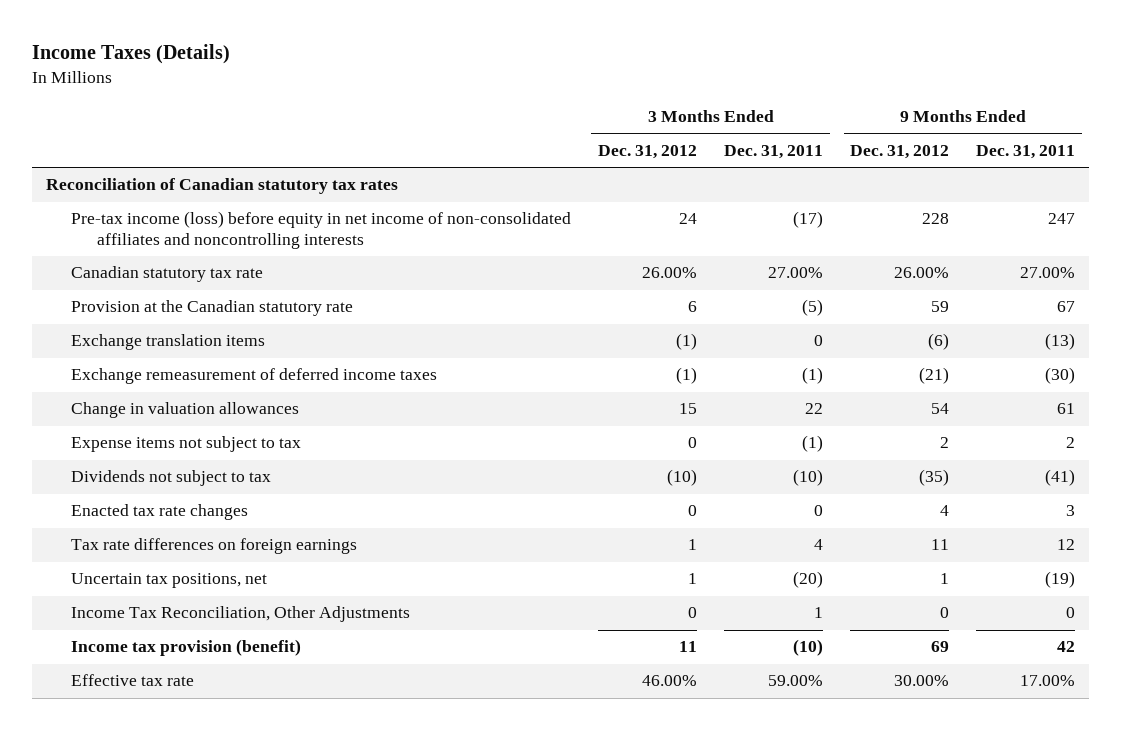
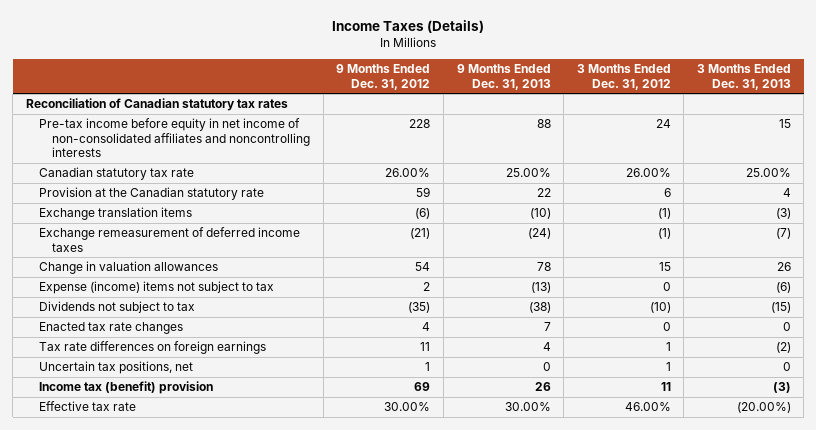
- | 3 Months Ended Dec. 31, 2012 | 3 Months Ended Dec. 31, 2011 | 9 Months Ended Dec. 31, 2012 | 9 Months Ended Dec. 31, 2011
+ | 9 Months Ended Dec. 31, 2012 | 9 Months Ended Dec. 31, 2013 | 3 Months Ended Dec. 31, 2012 | 3 Months Ended Dec. 31, 2013
- Pre-tax income (loss) before equity in net income of non-consolidated affiliates and noncontrolling interests | 24 | (17) | 228 | 247
+ Pre-tax income before equity in net income of non-consolidated affiliates and noncontrolling interests | 228 | 88 | 24 | 15
- Expense items not subject to tax | 0 | (1) | 2 | 2
+ Expense (income) items not subject to tax | 2 | (13) | 0 | (6)
- Income Tax Reconciliation, Other Adjustments | 0 | 1 | 0 | 0
- Income tax provision (benefit) | 11 | (10) | 69 | 42
+ Income tax (benefit) provision | 69 | 26 | 11 | (3)

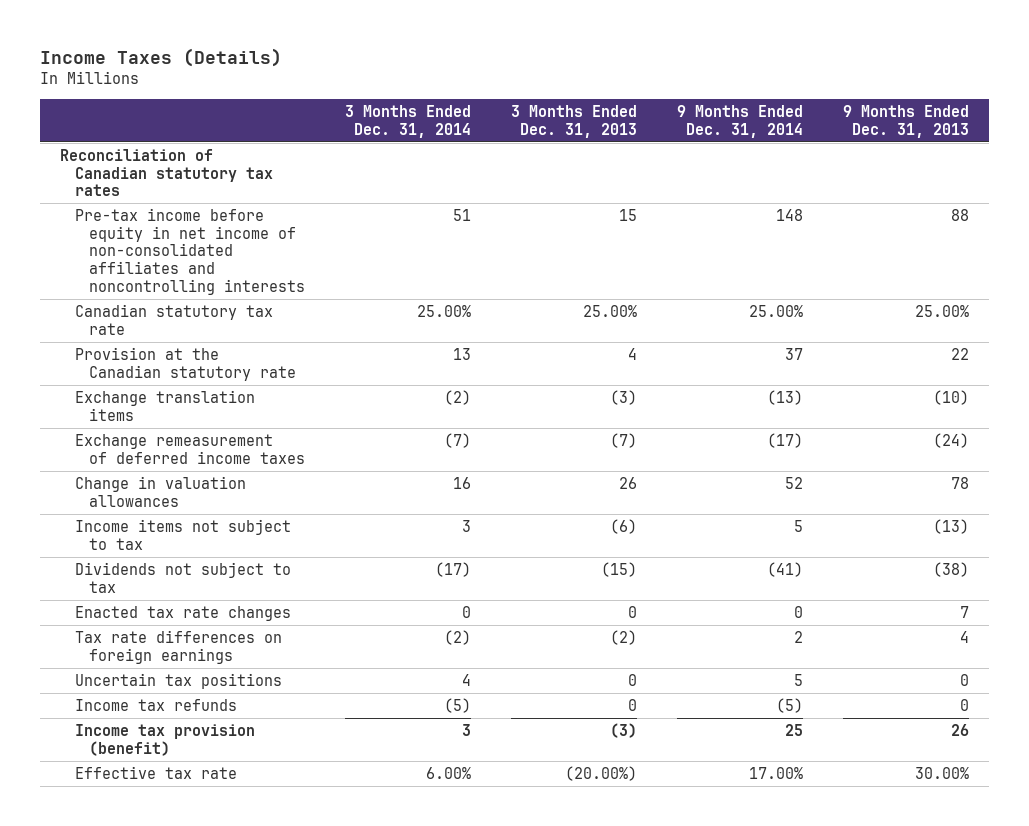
- | 9 Months Ended Dec. 31, 2012 | 9 Months Ended Dec. 31, 2013 | 3 Months Ended Dec. 31, 2012 | 3 Months Ended Dec. 31, 2013
+ | 3 Months Ended Dec. 31, 2014 | 3 Months Ended Dec. 31, 2013 | 9 Months Ended Dec. 31, 2014 | 9 Months Ended Dec. 31, 2013
- Expense (income) items not subject to tax | 2 | (13) | 0 | (6)
+ Income items not subject to tax | 3 | (6) | 5 | (13)
- Uncertain tax positions, net | 1 | 0 | 1 | 0
- Income tax (benefit) provision | 69 | 26 | 11 | (3)
+ Uncertain tax positions | 4 | 0 | 5 | 0
+ Income tax refunds | (5) | 0 | (5) | 0
+ Income tax provision (benefit) | 3 | (3) | 25 | 26

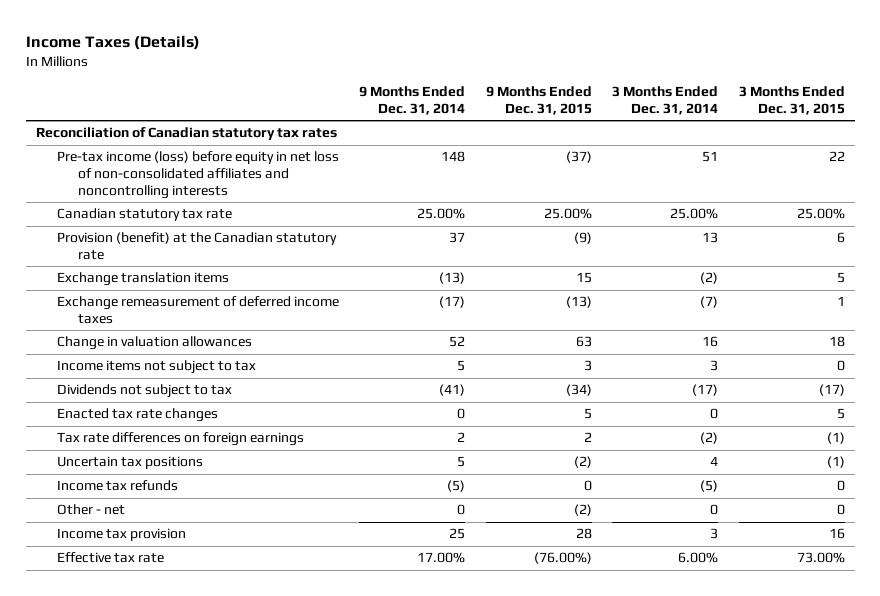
- | 3 Months Ended Dec. 31, 2014 | 3 Months Ended Dec. 31, 2013 | 9 Months Ended Dec. 31, 2014 | 9 Months Ended Dec. 31, 2013
+ | 9 Months Ended Dec. 31, 2014 | 9 Months Ended Dec. 31, 2015 | 3 Months Ended Dec. 31, 2014 | 3 Months Ended Dec. 31, 2015
- Pre-tax income before equity in net income of non-consolidated affiliates and noncontrolling interests | 51 | 15 | 148 | 88
+ Pre-tax income (loss) before equity in net loss of non-consolidated affiliates and noncontrolling interests | 148 | (37) | 51 | 22
- Provision at the Canadian statutory rate | 13 | 4 | 37 | 22
+ Provision (benefit) at the Canadian statutory rate | 37 | (9) | 13 | 6
- Income tax provision (benefit) | 3 | (3) | 25 | 26
+ Other - net | 0 | (2) | 0 | 0
+ Income tax provision | 25 | 28 | 3 | 16

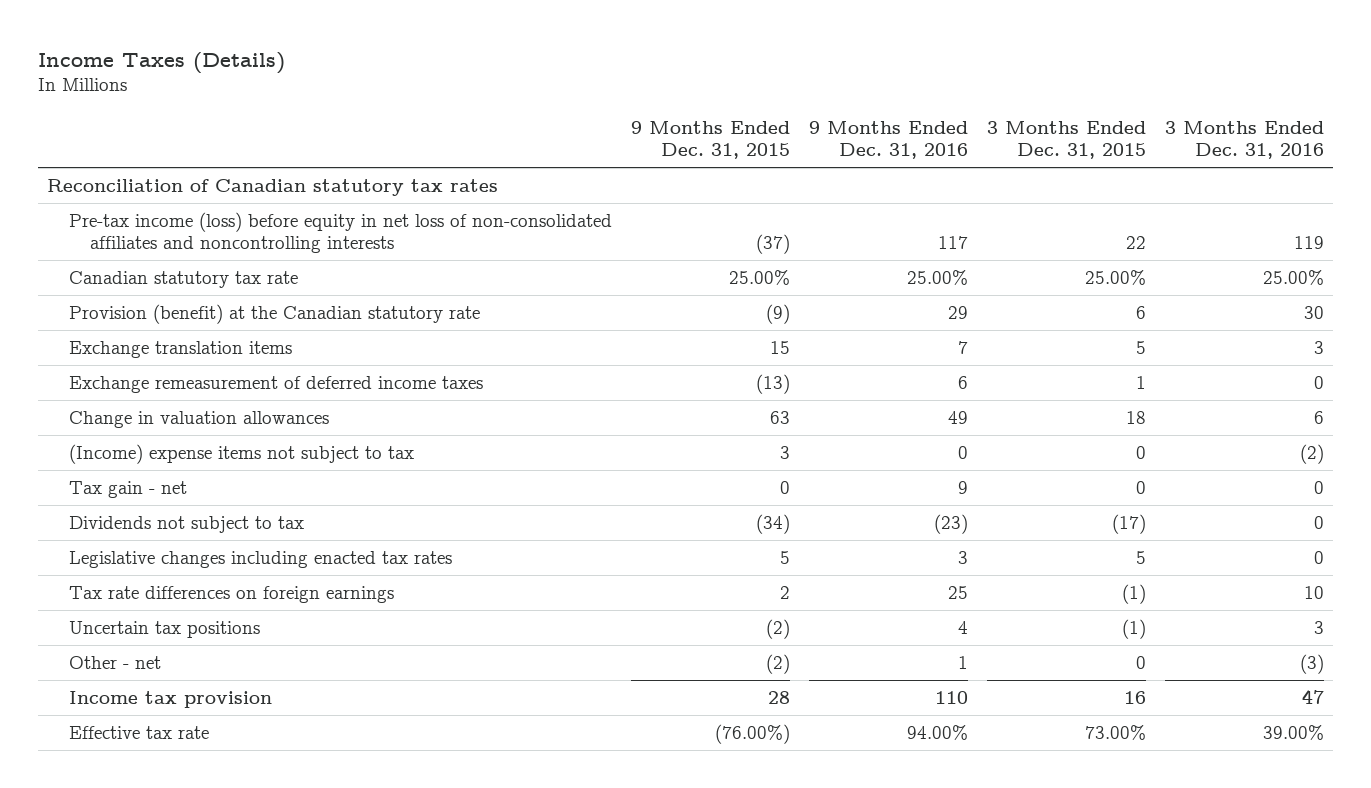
- | 9 Months Ended Dec. 31, 2014 | 9 Months Ended Dec. 31, 2015 | 3 Months Ended Dec. 31, 2014 | 3 Months Ended Dec. 31, 2015
+ | 9 Months Ended Dec. 31, 2015 | 9 Months Ended Dec. 31, 2016 | 3 Months Ended Dec. 31, 2015 | 3 Months Ended Dec. 31, 2016
- Income items not subject to tax | 5 | 3 | 3 | 0
+ (Income) expense items not subject to tax | 3 | 0 | 0 | (2)
+ Tax gain - net | 0 | 9 | 0 | 0
- Enacted tax rate changes | 0 | 5 | 0 | 5
+ Legislative changes including enacted tax rates | 5 | 3 | 5 | 0
- Income tax refunds | (5) | 0 | (5) | 0

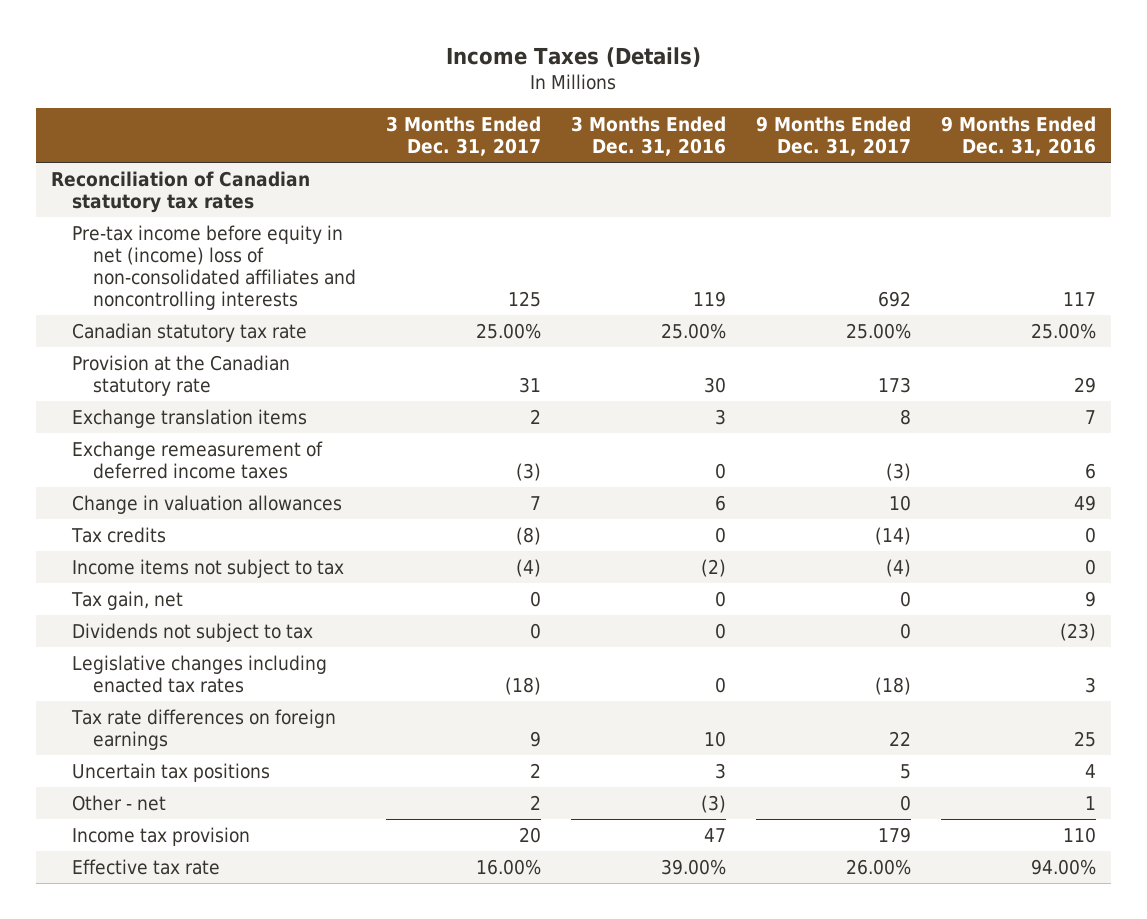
- | 9 Months Ended Dec. 31, 2015 | 9 Months Ended Dec. 31, 2016 | 3 Months Ended Dec. 31, 2015 | 3 Months Ended Dec. 31, 2016
+ | 3 Months Ended Dec. 31, 2017 | 3 Months Ended Dec. 31, 2016 | 9 Months Ended Dec. 31, 2017 | 9 Months Ended Dec. 31, 2016
- Pre-tax income (loss) before equity in net loss of non-consolidated affiliates and noncontrolling interests | (37) | 117 | 22 | 119
+ Pre-tax income before equity in net (income) loss of non-consolidated affiliates and noncontrolling interests | 125 | 119 | 692 | 117
- Provision (benefit) at the Canadian statutory rate | (9) | 29 | 6 | 30
+ Provision at the Canadian statutory rate | 31 | 30 | 173 | 29
- (Income) expense items not subject to tax | 3 | 0 | 0 | (2)
- Tax gain - net | 0 | 9 | 0 | 0
+ Tax credits | (8) | 0 | (14) | 0
+ Income items not subject to tax | (4) | (2) | (4) | 0
+ Tax gain, net | 0 | 0 | 0 | 9

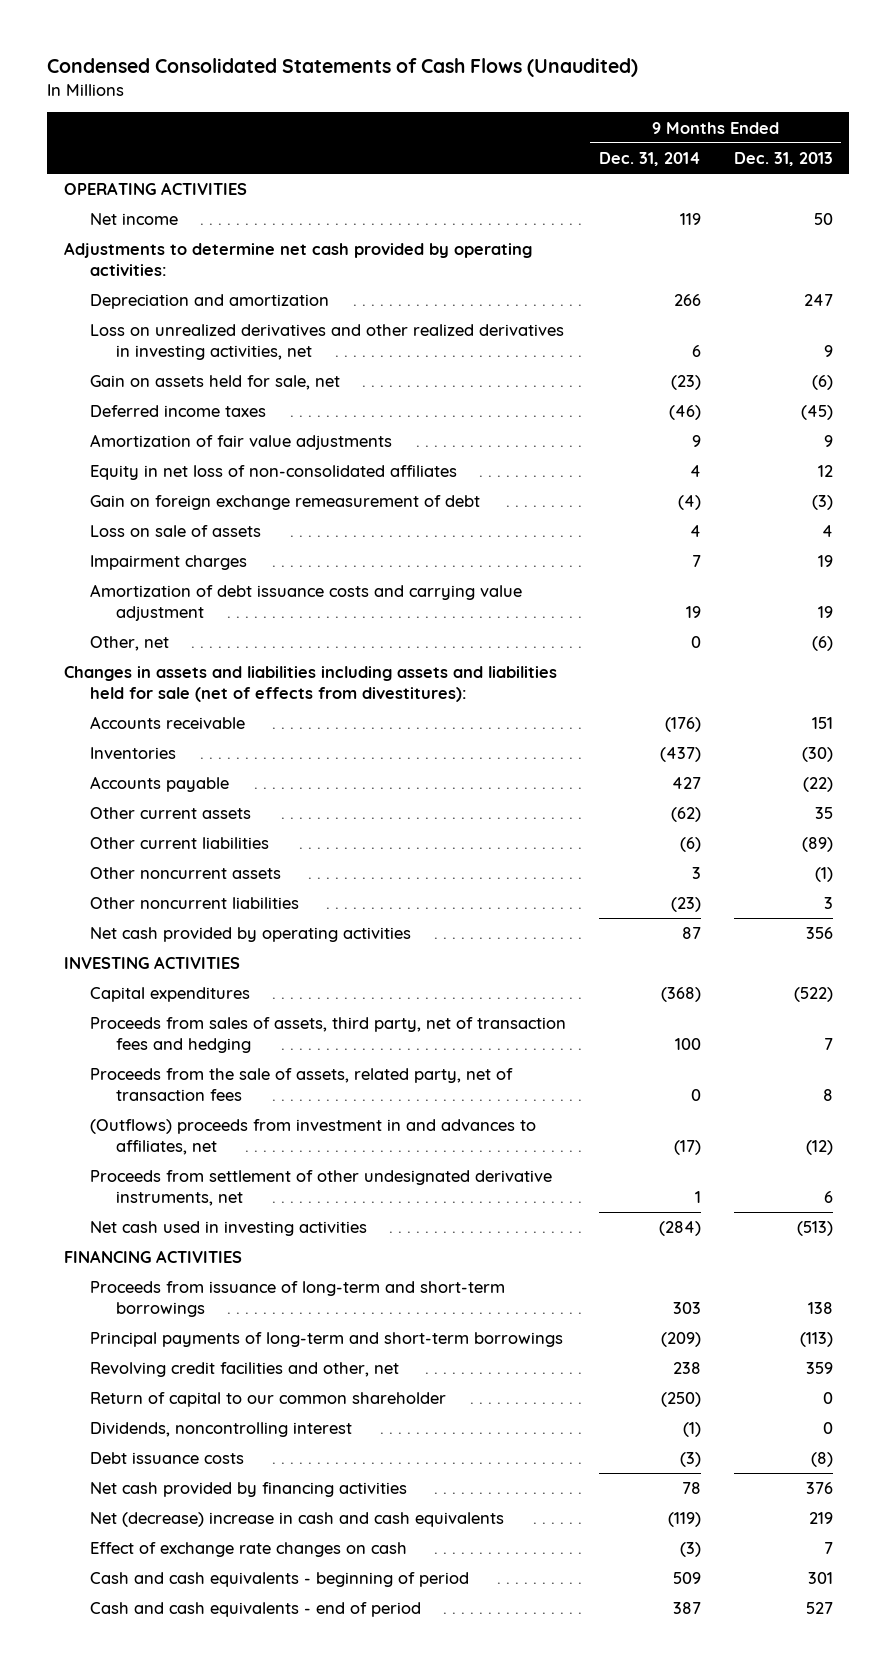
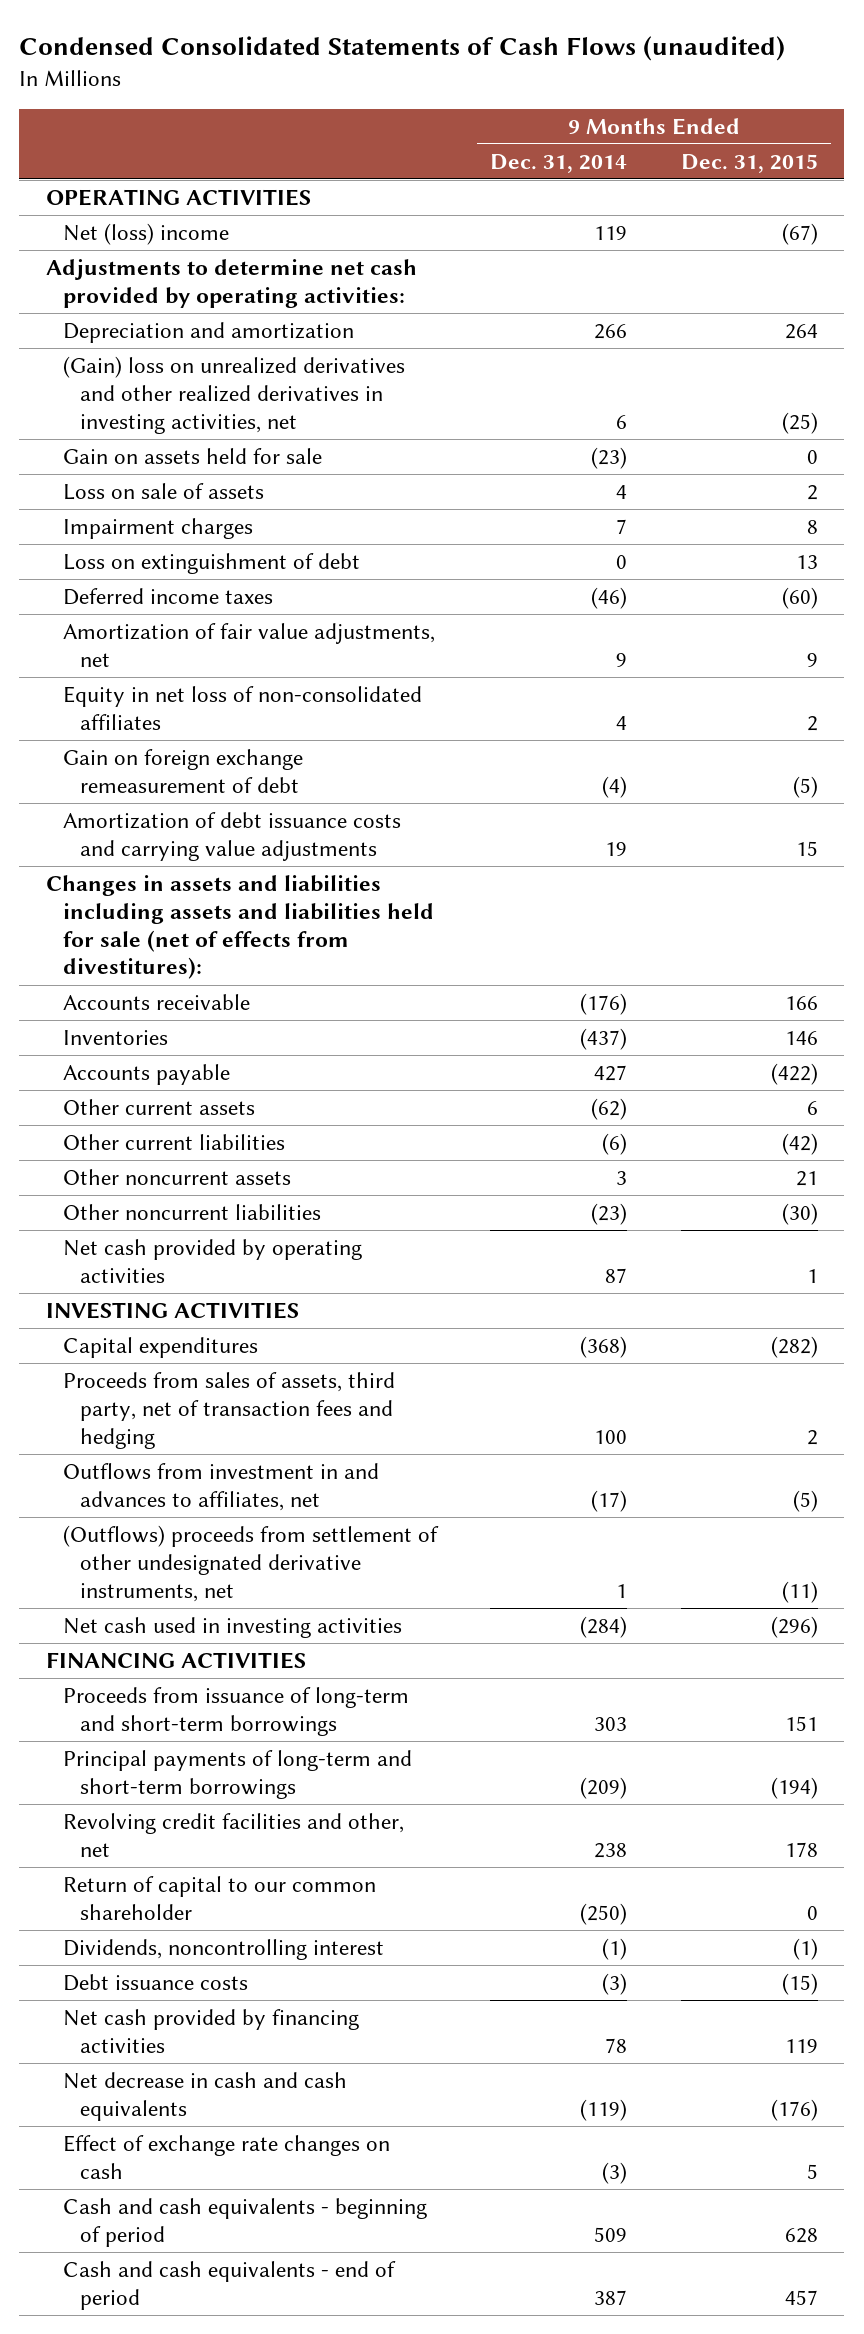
- Condensed Consolidated Statements of Cash Flows (Unaudited)
+ Condensed Consolidated Statements of Cash Flows (unaudited)
- | 9 Months Ended Dec. 31, 2014 | 9 Months Ended Dec. 31, 2013
+ | 9 Months Ended Dec. 31, 2014 | 9 Months Ended Dec. 31, 2015
- Net income | 119 | 50
+ Net (loss) income | 119 | (67)
- Loss on unrealized derivatives and other realized derivatives in investing activities, net | 6 | 9
- Gain on assets held for sale, net | (23) | (6)
+ (Gain) loss on unrealized derivatives and other realized derivatives in investing activities, net | 6 | (25)
+ Gain on assets held for sale | (23) | 0
moved up: Loss on sale of assets | 4 | 2
moved up: Impairment charges | 7 | 8
+ Loss on extinguishment of debt | 0 | 13
- Amortization of fair value adjustments | 9 | 9
+ Amortization of fair value adjustments, net | 9 | 9
- Amortization of debt issuance costs and carrying value adjustment | 19 | 19
- Other, net | 0 | (6)
+ Amortization of debt issuance costs and carrying value adjustments | 19 | 15
- Proceeds from the sale of assets, related party, net of transaction fees | 0 | 8
- (Outflows) proceeds from investment in and advances to affiliates, net | (17) | (12)
- Proceeds from settlement of other undesignated derivative instruments, net | 1 | 6
+ Outflows from investment in and advances to affiliates, net | (17) | (5)
+ (Outflows) proceeds from settlement of other undesignated derivative instruments, net | 1 | (11)
- Net (decrease) increase in cash and cash equivalents | (119) | 219
+ Net decrease in cash and cash equivalents | (119) | (176)

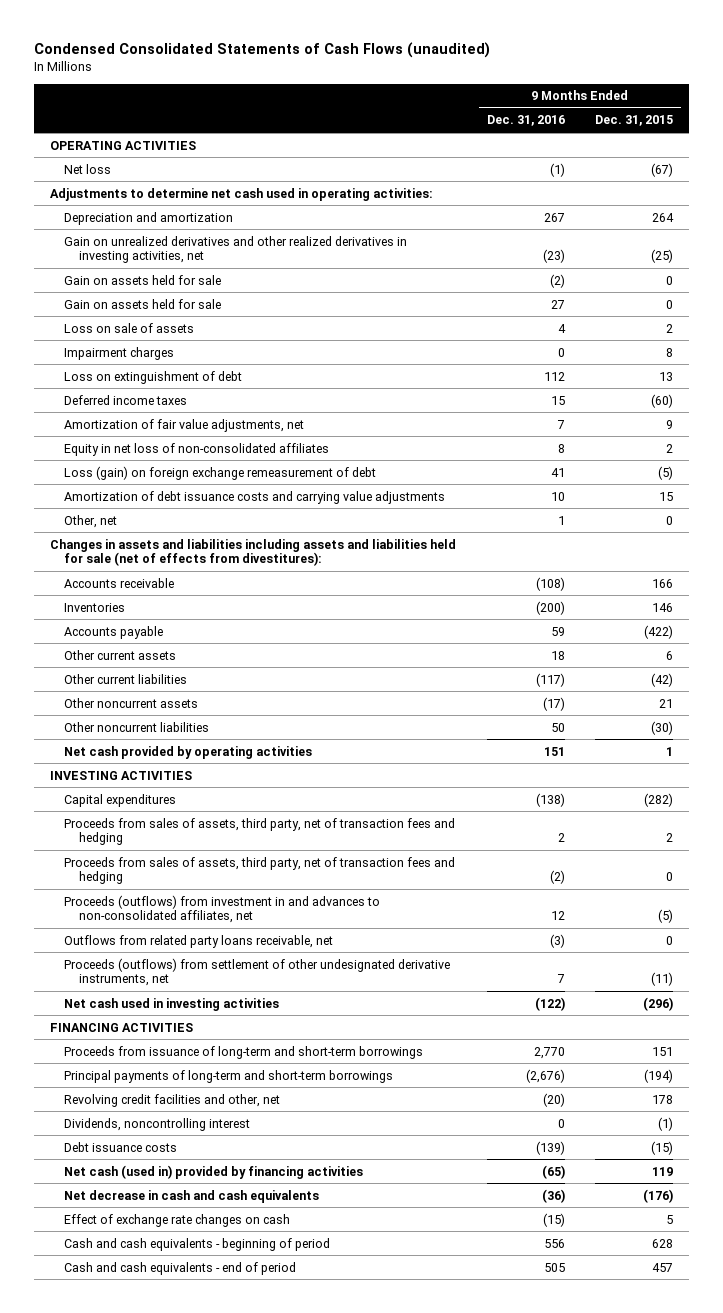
- | 9 Months Ended Dec. 31, 2014 | 9 Months Ended Dec. 31, 2015
+ | 9 Months Ended Dec. 31, 2016 | 9 Months Ended Dec. 31, 2015
- Net (loss) income | 119 | (67)
- Adjustments to determine net cash provided by operating activities:
+ Net loss | (1) | (67)
+ Adjustments to determine net cash used in operating activities:
- (Gain) loss on unrealized derivatives and other realized derivatives in investing activities, net | 6 | (25)
+ Gain on unrealized derivatives and other realized derivatives in investing activities, net | (23) | (25)
+ Gain on assets held for sale | 27 | 0
- Gain on foreign exchange remeasurement of debt | (4) | (5)
+ Loss (gain) on foreign exchange remeasurement of debt | 41 | (5)
+ Other, net | 1 | 0
- Outflows from investment in and advances to affiliates, net | (17) | (5)
- (Outflows) proceeds from settlement of other undesignated derivative instruments, net | 1 | (11)
+ Proceeds from sales of assets, third party, net of transaction fees and hedging | (2) | 0
+ Proceeds (outflows) from investment in and advances to non-consolidated affiliates, net | 12 | (5)
+ Outflows from related party loans receivable, net | (3) | 0
+ Proceeds (outflows) from settlement of other undesignated derivative instruments, net | 7 | (11)
- Return of capital to our common shareholder | (250) | 0
- Net cash provided by financing activities | 78 | 119
+ Net cash (used in) provided by financing activities | (65) | 119

